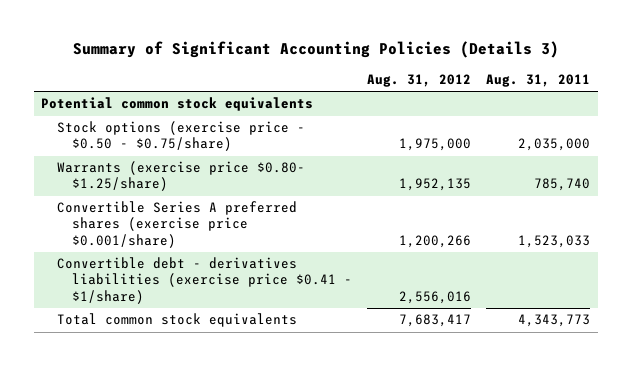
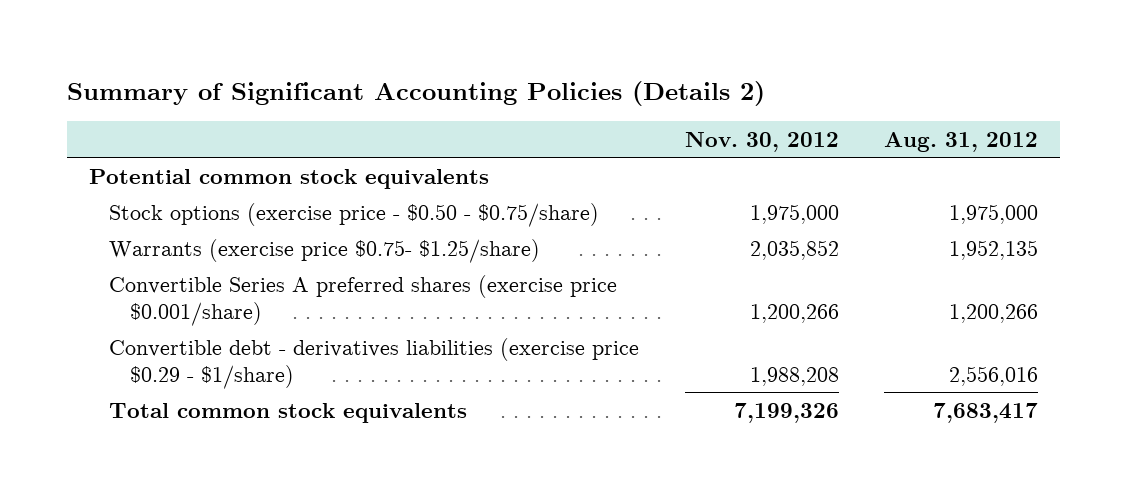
- Summary of Significant Accounting Policies (Details 3)
+ Summary of Significant Accounting Policies (Details 2)
- | Aug. 31, 2012 | Aug. 31, 2011
+ | Nov. 30, 2012 | Aug. 31, 2012
- Warrants (exercise price $0.80- $1.25/share) | 1,952,135 | 785,740
+ Warrants (exercise price $0.75- $1.25/share) | 2,035,852 | 1,952,135
- Convertible debt - derivatives liabilities (exercise price $0.41 - $1/share) | 2,556,016 |
+ Convertible debt - derivatives liabilities (exercise price $0.29 - $1/share) | 1,988,208 | 2,556,016

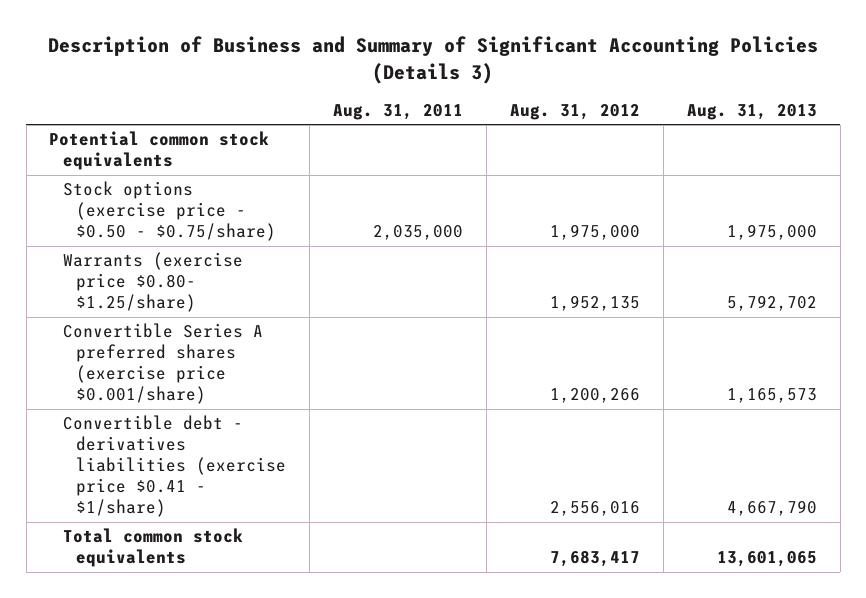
- Summary of Significant Accounting Policies (Details 2)
+ Description of Business and Summary of Significant Accounting Policies (Details 3)
- | Nov. 30, 2012 | Aug. 31, 2012
+ | Aug. 31, 2011 | Aug. 31, 2012 | Aug. 31, 2013
- Warrants (exercise price $0.75- $1.25/share) | 2,035,852 | 1,952,135
+ Warrants (exercise price $0.80- $1.25/share) | | 1,952,135 | 5,792,702
- Convertible debt - derivatives liabilities (exercise price $0.29 - $1/share) | 1,988,208 | 2,556,016
+ Convertible debt - derivatives liabilities (exercise price $0.41 - $1/share) | | 2,556,016 | 4,667,790

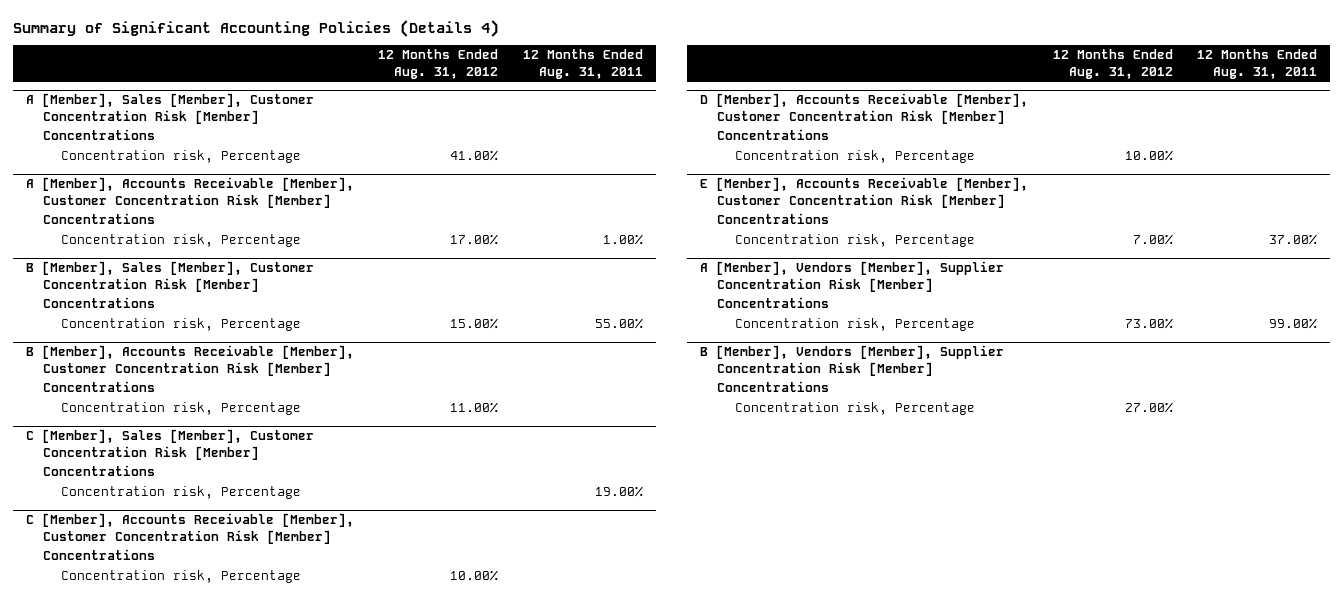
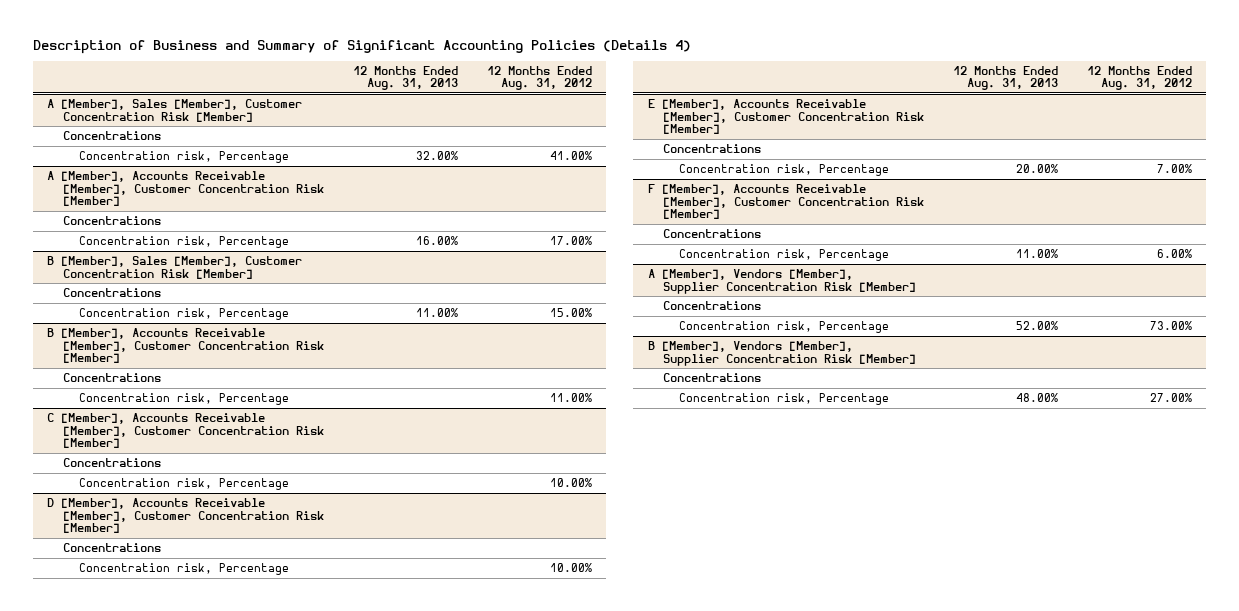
- Summary of Significant Accounting Policies (Details 4)
+ Description of Business and Summary of Significant Accounting Policies (Details 4)
- | 12 Months Ended Aug. 31, 2012 | 12 Months Ended Aug. 31, 2011
+ | 12 Months Ended Aug. 31, 2013 | 12 Months Ended Aug. 31, 2012
- C [Member], Sales [Member], Customer Concentration Risk [Member]
- Concentrations
- Concentration risk, Percentage | | 19.00%
+ F [Member], Accounts Receivable [Member], Customer Concentration Risk [Member]
+ Concentrations
+ Concentration risk, Percentage | 11.00% | 6.00%

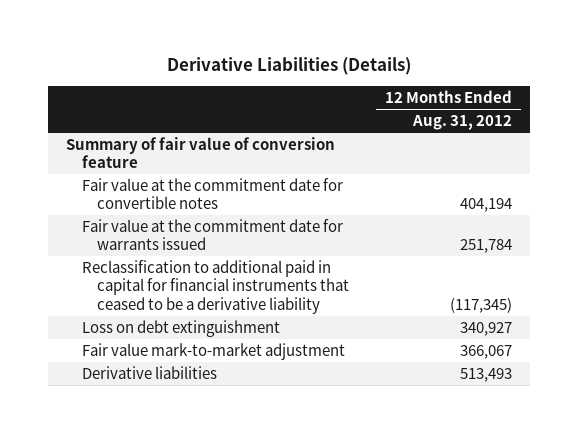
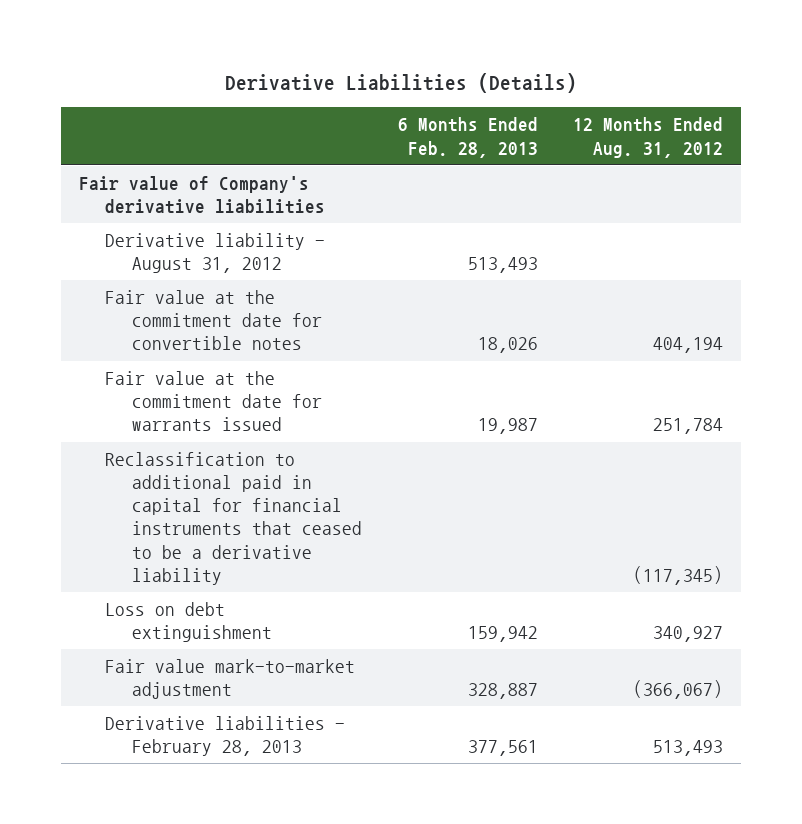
- | 12 Months Ended Aug. 31, 2012
+ | 6 Months Ended Feb. 28, 2013 | 12 Months Ended Aug. 31, 2012
- Summary of fair value of conversion feature
+ Fair value of Company's derivative liabilities
+ Derivative liability - August 31, 2012 | 513,493 |
- Fair value mark-to-market adjustment | 366,067
- Derivative liabilities | 513,493
+ Fair value mark-to-market adjustment | 328,887 | (366,067)
+ Derivative liabilities - February 28, 2013 | 377,561 | 513,493

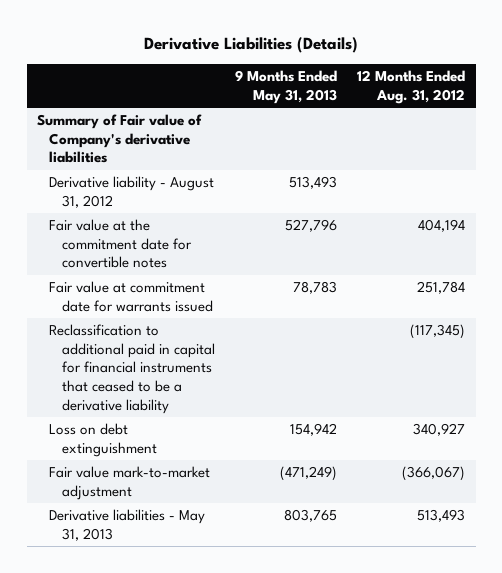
- | 6 Months Ended Feb. 28, 2013 | 12 Months Ended Aug. 31, 2012
+ | 9 Months Ended May 31, 2013 | 12 Months Ended Aug. 31, 2012
- Fair value of Company's derivative liabilities
+ Summary of Fair value of Company's derivative liabilities
- Fair value at the commitment date for warrants issued | 19,987 | 251,784
+ Fair value at commitment date for warrants issued | 78,783 | 251,784
- Derivative liabilities - February 28, 2013 | 377,561 | 513,493
+ Derivative liabilities - May 31, 2013 | 803,765 | 513,493

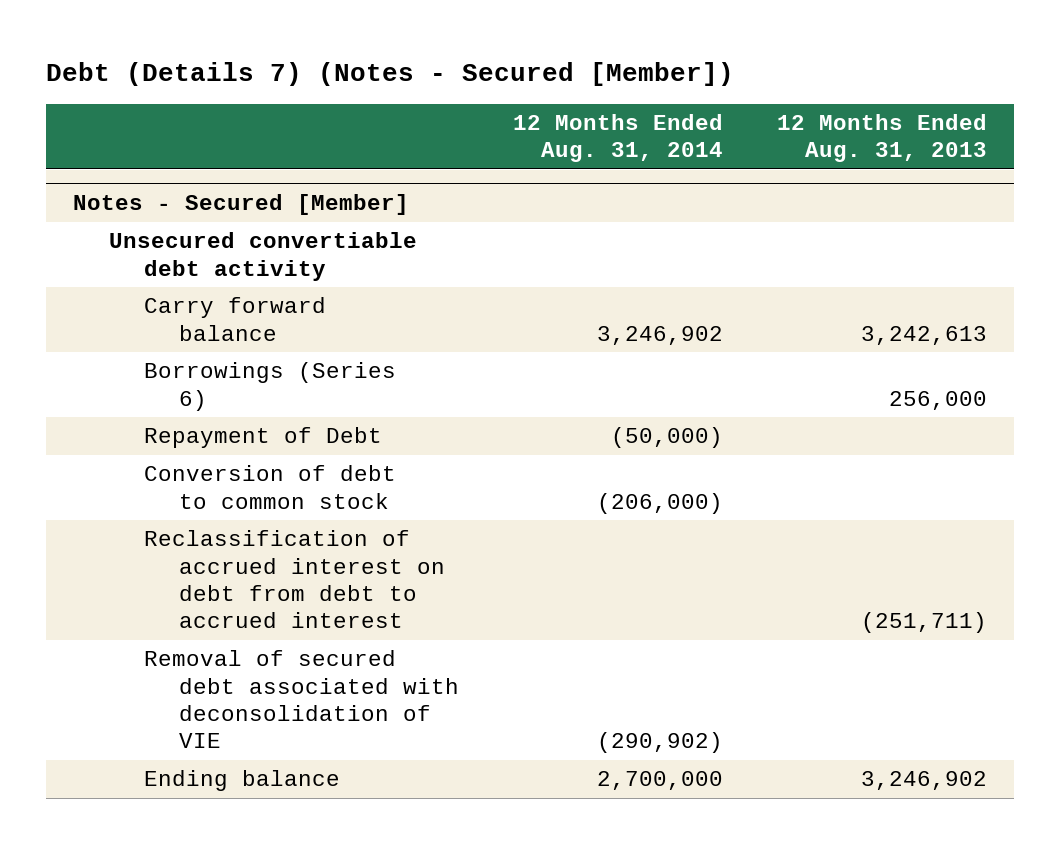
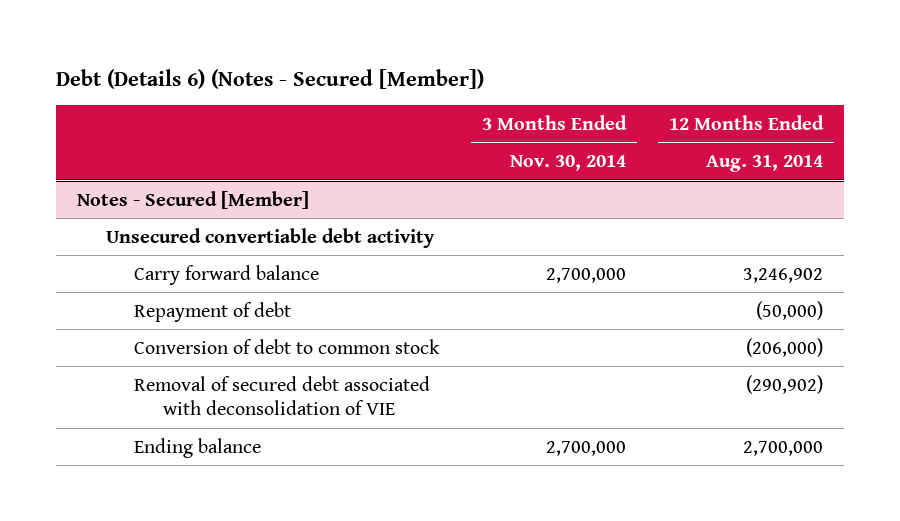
- Debt (Details 7) (Notes - Secured [Member])
+ Debt (Details 6) (Notes - Secured [Member])
- | 12 Months Ended Aug. 31, 2014 | 12 Months Ended Aug. 31, 2013
+ | 3 Months Ended Nov. 30, 2014 | 12 Months Ended Aug. 31, 2014
@ Notes - Secured [Member]
- Borrowings (Series 6) | | 256,000
- Repayment of Debt | (50,000) |
+ Repayment of debt | | (50,000)
- Reclassification of accrued interest on debt from debt to accrued interest | | (251,711)

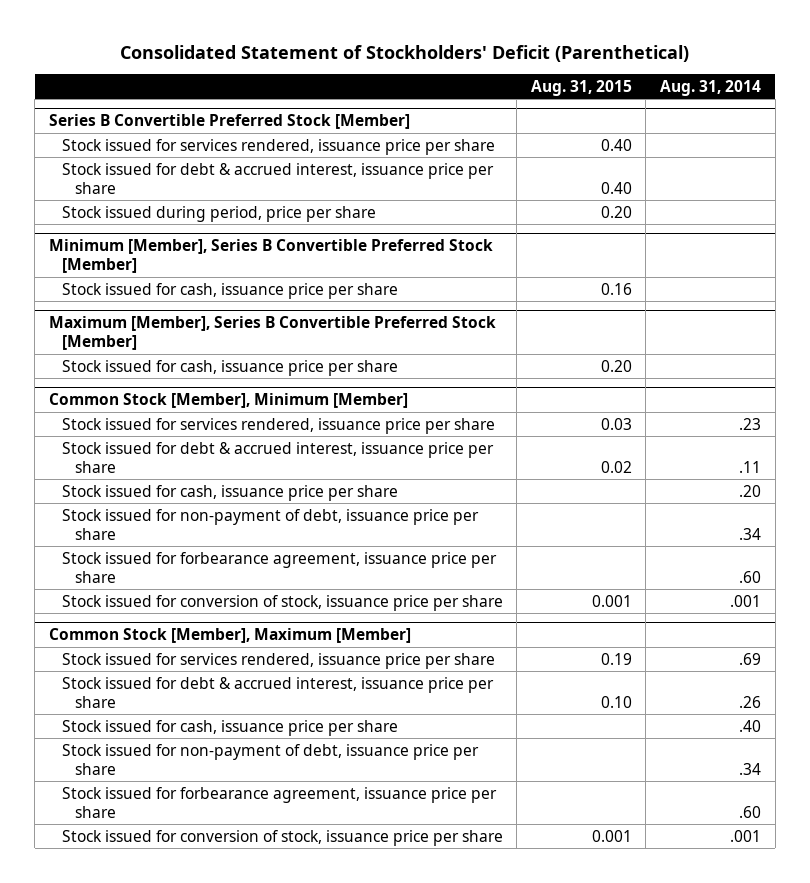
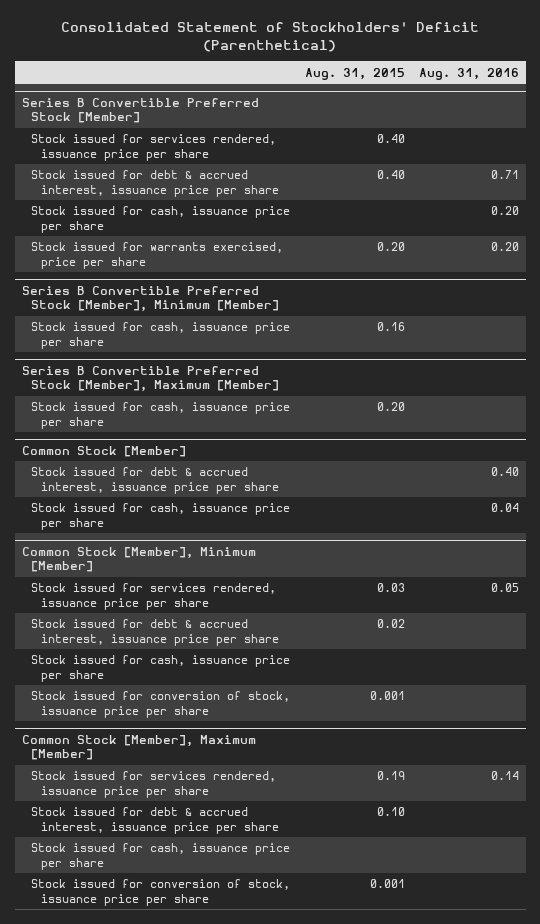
- | Aug. 31, 2015 | Aug. 31, 2014
+ | Aug. 31, 2015 | Aug. 31, 2016
@ Series B Convertible Preferred Stock [Member]
- Stock issued during period, price per share | 0.20 |
- Minimum [Member], Series B Convertible Preferred Stock [Member]
@ Series B Convertible Preferred Stock [Member]
+ Stock issued for cash, issuance price per share | | 0.20
+ Stock issued for warrants exercised, price per share | 0.20 | 0.20
+ Series B Convertible Preferred Stock [Member], Minimum [Member]
- Maximum [Member], Series B Convertible Preferred Stock [Member]
+ Series B Convertible Preferred Stock [Member], Maximum [Member]
+ Common Stock [Member]
+ Stock issued for debt & accrued interest, issuance price per share | | 0.40
+ Stock issued for cash, issuance price per share | | 0.04
@ Common Stock [Member], Minimum [Member]
- Stock issued for non-payment of debt, issuance price per share | | .34
- Stock issued for forbearance agreement, issuance price per share | | .60
@ Common Stock [Member], Maximum [Member]
- Stock issued for non-payment of debt, issuance price per share | | .34
- Stock issued for forbearance agreement, issuance price per share | | .60

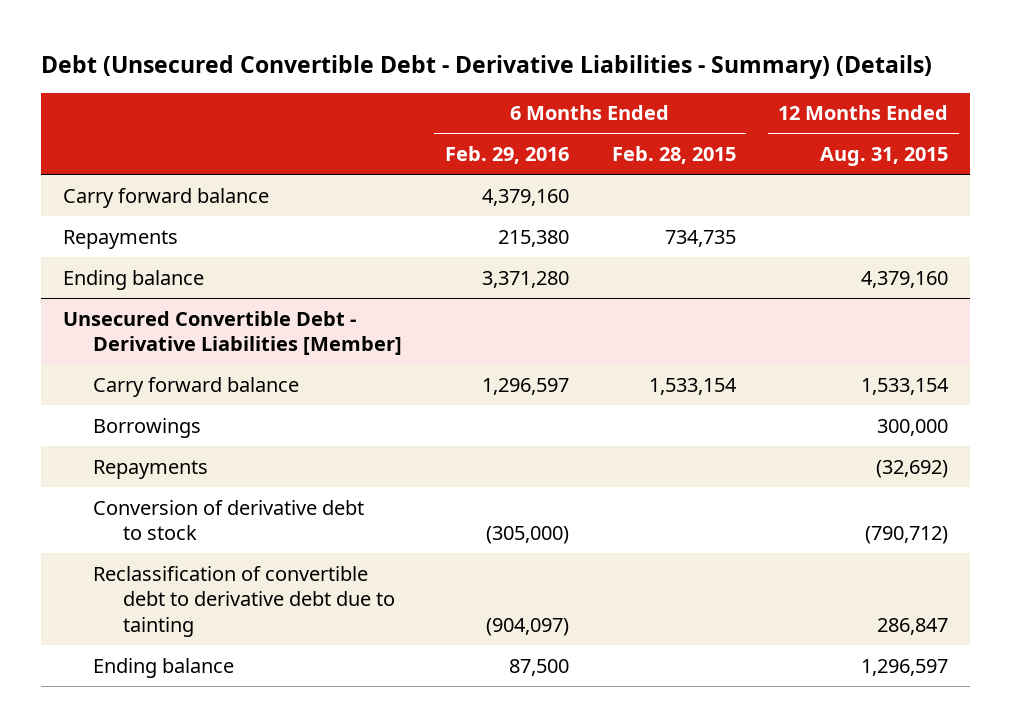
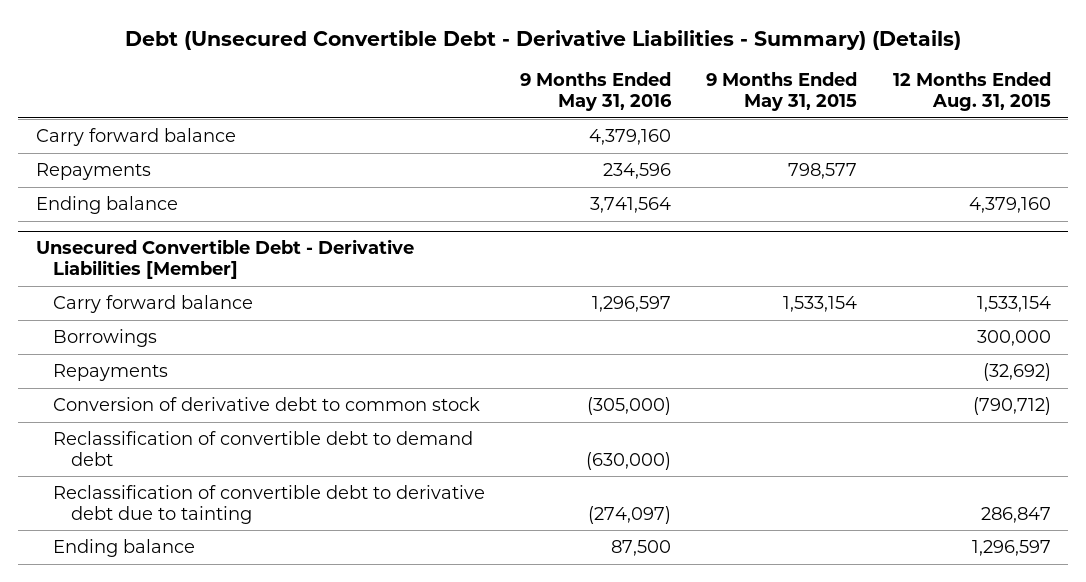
- | 6 Months Ended Feb. 29, 2016 | 6 Months Ended Feb. 28, 2015 | 12 Months Ended Aug. 31, 2015
+ | 9 Months Ended May 31, 2016 | 9 Months Ended May 31, 2015 | 12 Months Ended Aug. 31, 2015
@ Unsecured Convertible Debt - Derivative Liabilities [Member]
- Conversion of derivative debt to stock | (305,000) | | (790,712)
+ Conversion of derivative debt to common stock | (305,000) | | (790,712)
+ Reclassification of convertible debt to demand debt | (630,000) | |

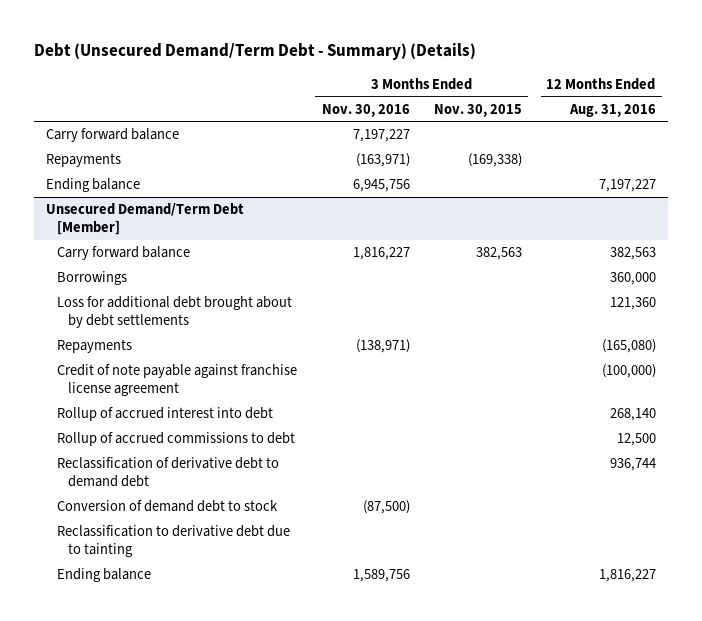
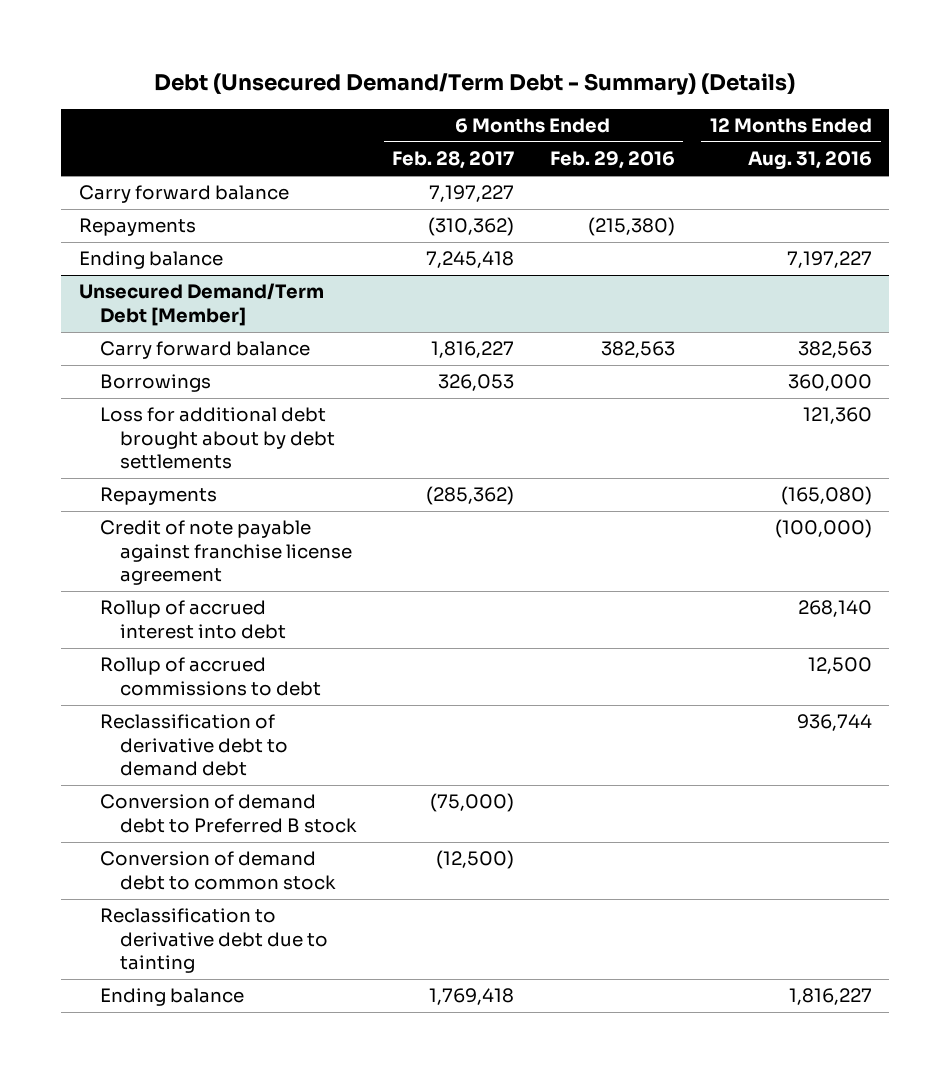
- | 3 Months Ended Nov. 30, 2016 | 3 Months Ended Nov. 30, 2015 | 12 Months Ended Aug. 31, 2016
+ | 6 Months Ended Feb. 28, 2017 | 6 Months Ended Feb. 29, 2016 | 12 Months Ended Aug. 31, 2016
@ Unsecured Demand/Term Debt [Member]
- Conversion of demand debt to stock | (87,500) | |
+ Conversion of demand debt to Preferred B stock | (75,000) | |
+ Conversion of demand debt to common stock | (12,500) | |

